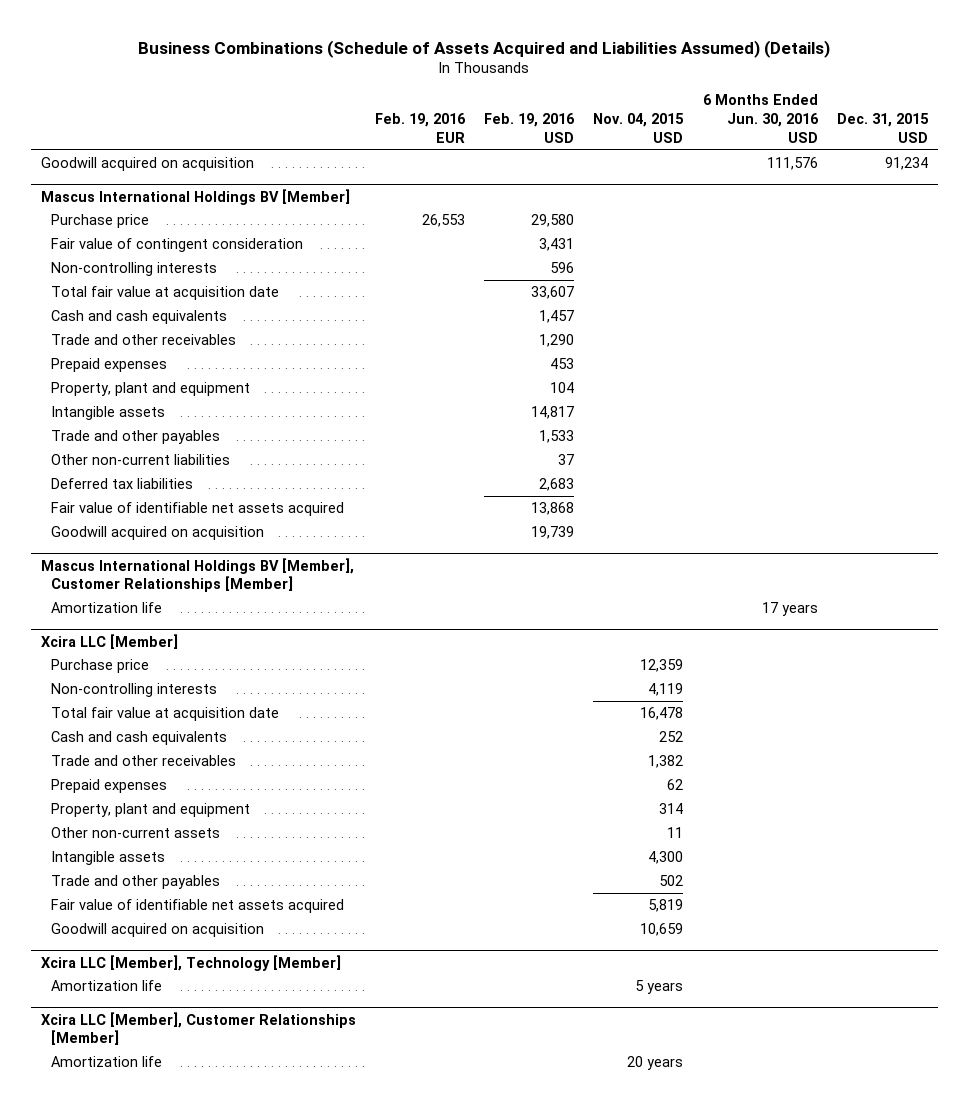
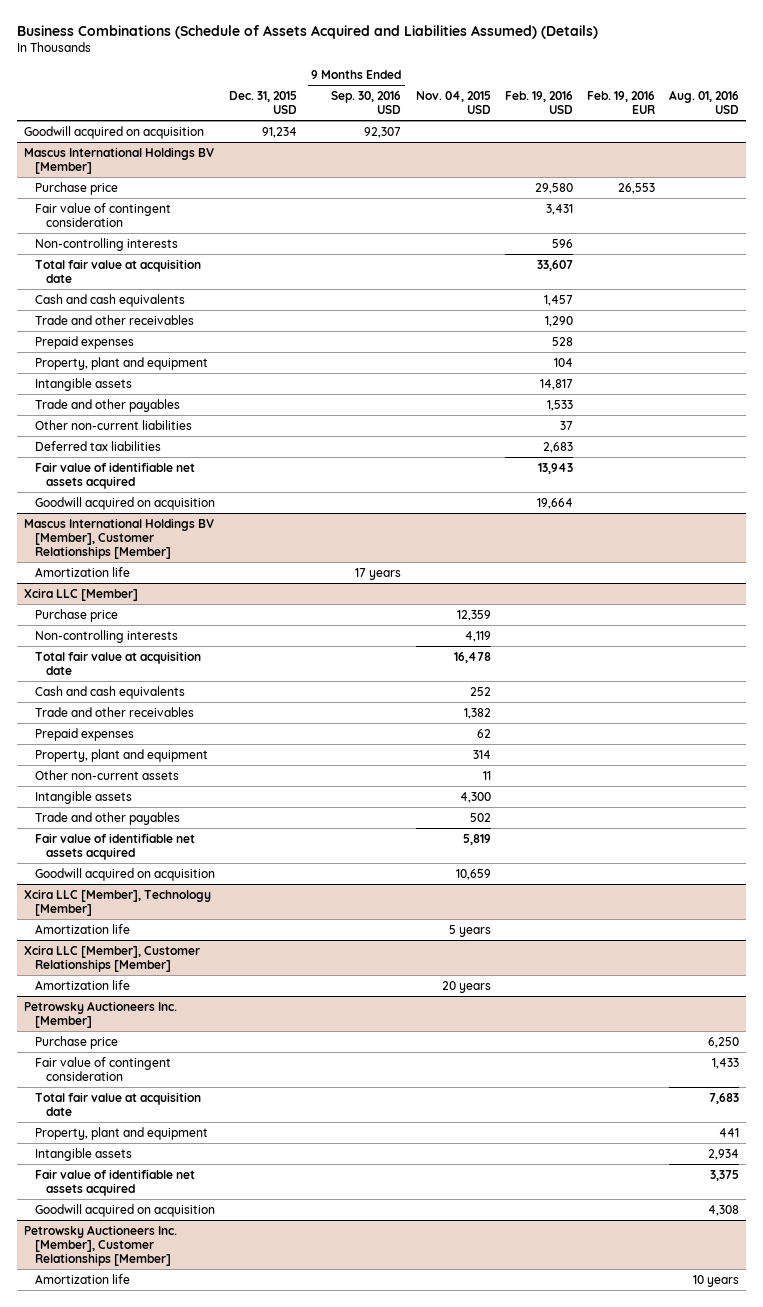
- | Feb. 19, 2016 EUR | Feb. 19, 2016 USD | Nov. 04, 2015 USD | 6 Months Ended Jun. 30, 2016 USD | Dec. 31, 2015 USD
+ | Dec. 31, 2015 USD | 9 Months Ended Sep. 30, 2016 USD | Nov. 04, 2015 USD | Feb. 19, 2016 USD | Feb. 19, 2016 EUR | Aug. 01, 2016 USD
@ Mascus International Holdings BV [Member]
- Prepaid expenses | | 453 | | |
+ Prepaid expenses | | | | 528 | |
- Fair value of identifiable net assets acquired | | 13,868 | | |
- Goodwill acquired on acquisition | | 19,739 | | |
+ Fair value of identifiable net assets acquired | | | | 13,943 | |
+ Goodwill acquired on acquisition | | | | 19,664 | |
+ Petrowsky Auctioneers Inc. [Member]
+ Purchase price | | | | | | 6,250
+ Fair value of contingent consideration | | | | | | 1,433
+ Total fair value at acquisition date | | | | | | 7,683
+ Property, plant and equipment | | | | | | 441
+ Intangible assets | | | | | | 2,934
+ Fair value of identifiable net assets acquired | | | | | | 3,375
+ Goodwill acquired on acquisition | | | | | | 4,308
+ Petrowsky Auctioneers Inc. [Member], Customer Relationships [Member]
+ Amortization life | | | | | | 10 years

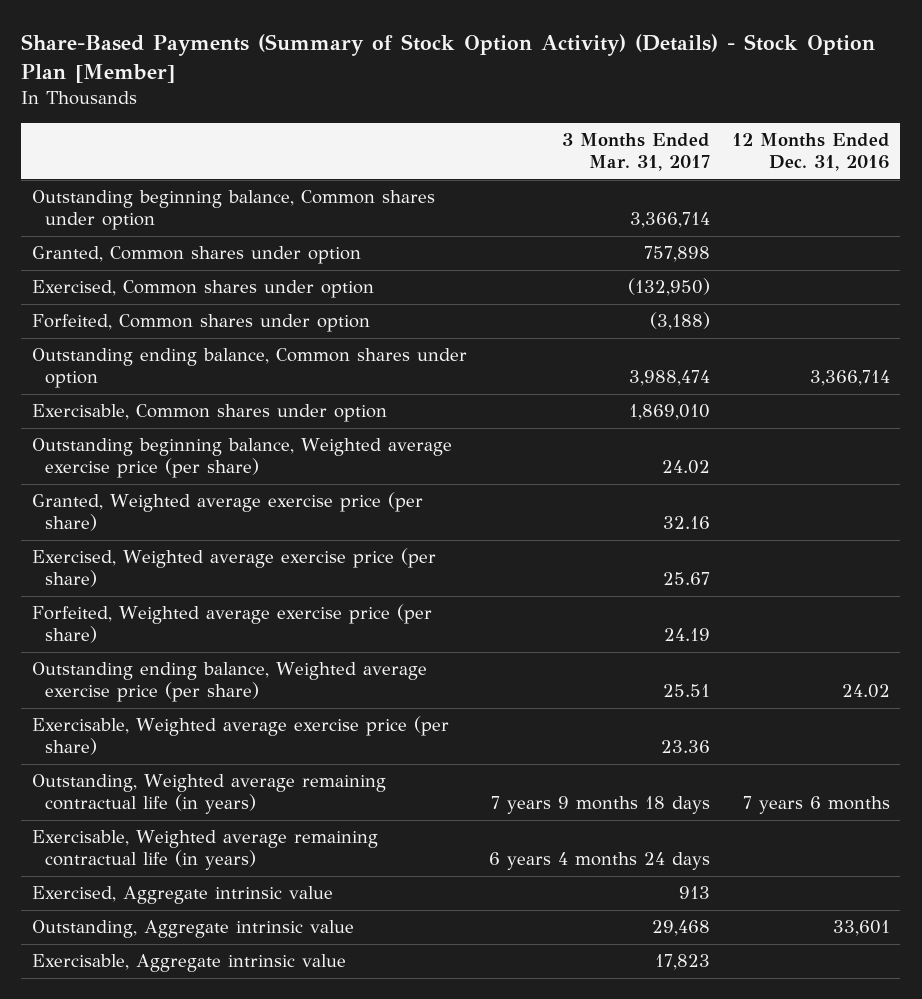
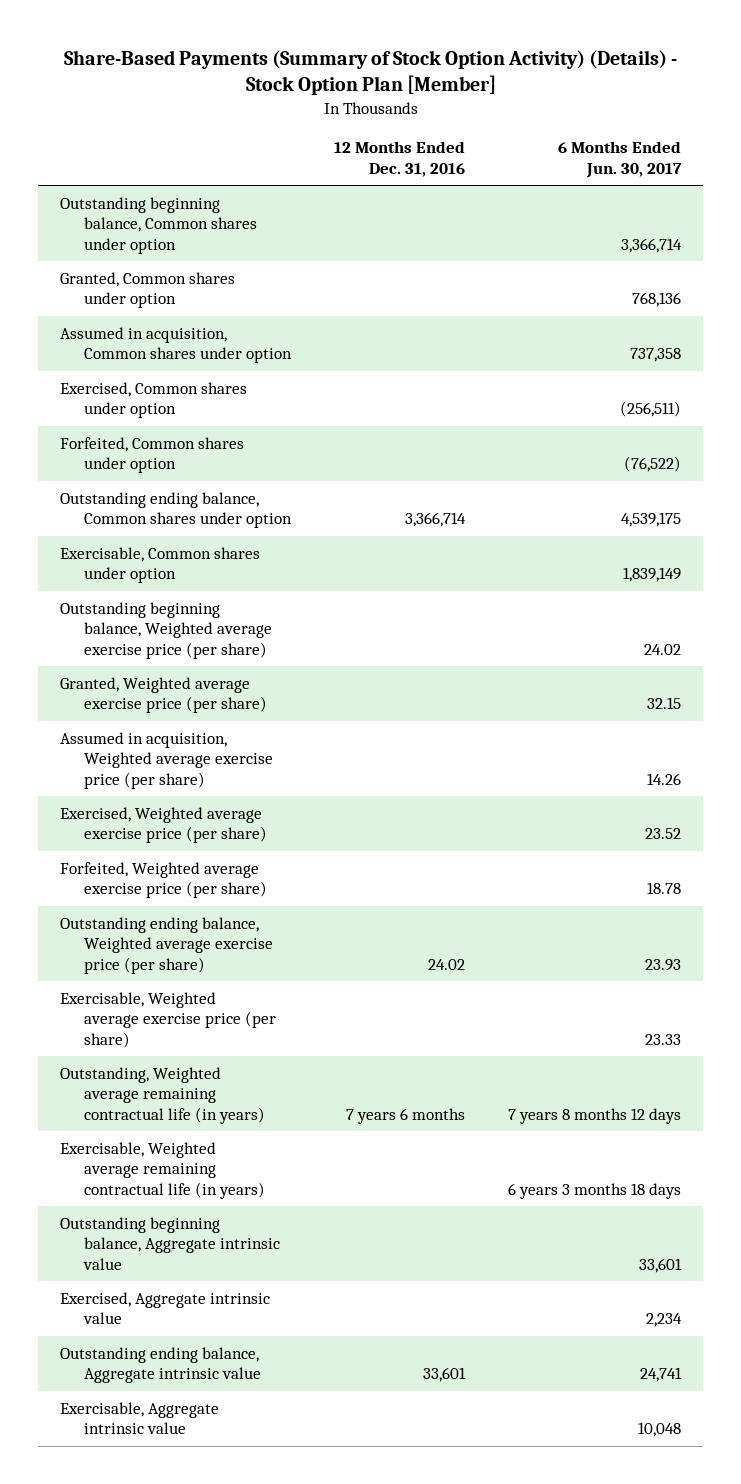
- | 3 Months Ended Mar. 31, 2017 | 12 Months Ended Dec. 31, 2016
+ | 12 Months Ended Dec. 31, 2016 | 6 Months Ended Jun. 30, 2017
+ Assumed in acquisition, Common shares under option | | 737,358
+ Assumed in acquisition, Weighted average exercise price (per share) | | 14.26
+ Outstanding beginning balance, Aggregate intrinsic value | | 33,601
- Outstanding, Aggregate intrinsic value | 29,468 | 33,601
+ Outstanding ending balance, Aggregate intrinsic value | 33,601 | 24,741

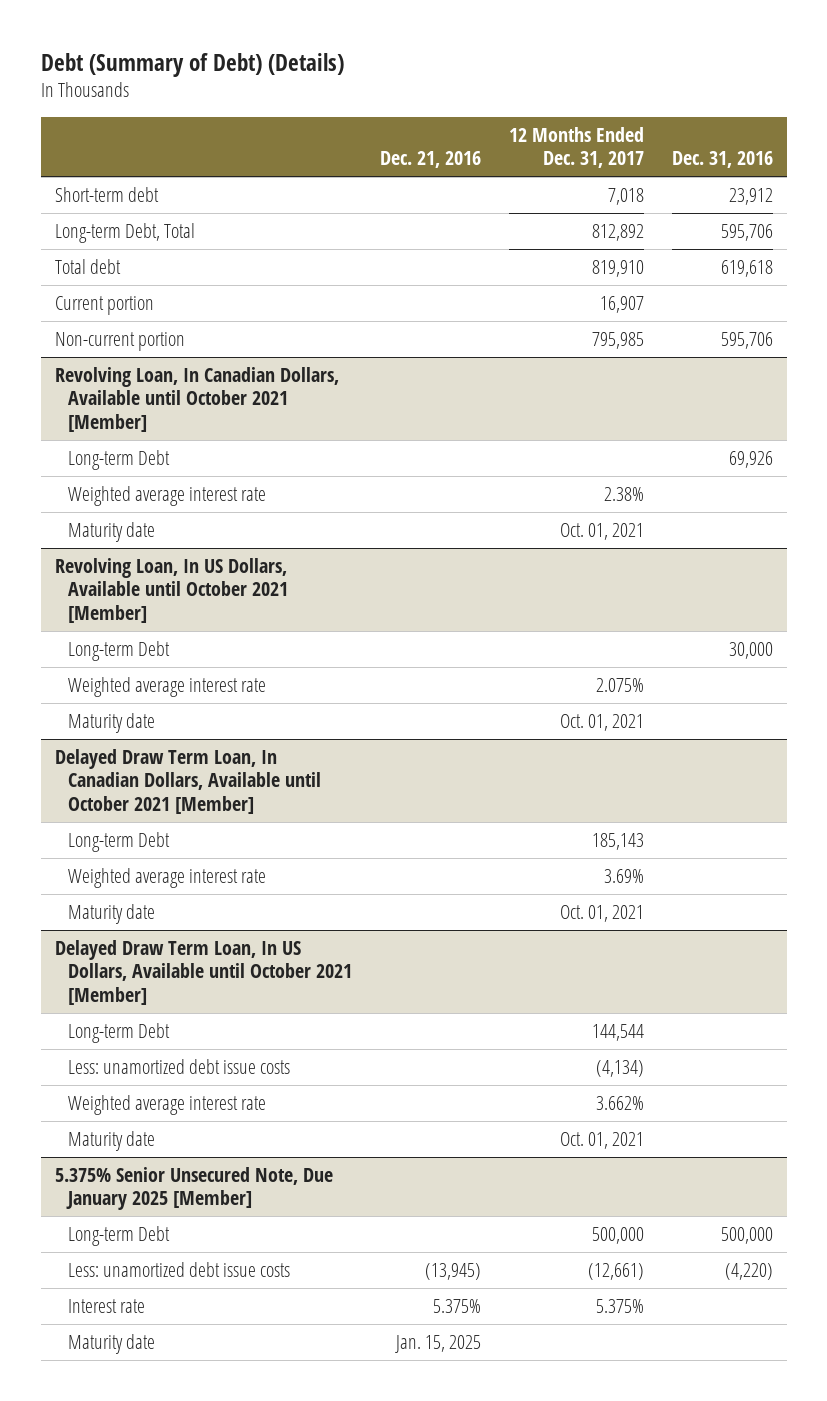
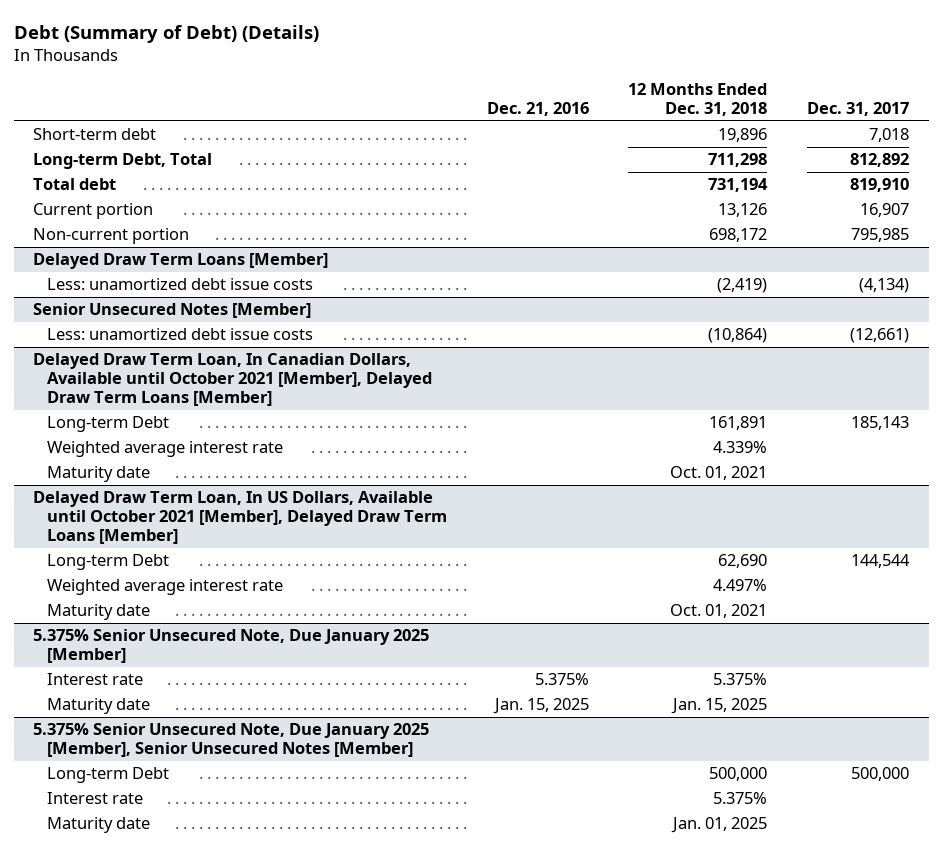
- | Dec. 21, 2016 | 12 Months Ended Dec. 31, 2017 | Dec. 31, 2016
+ | Dec. 21, 2016 | 12 Months Ended Dec. 31, 2018 | Dec. 31, 2017
- Revolving Loan, In Canadian Dollars, Available until October 2021 [Member]
- Long-term Debt | | | 69,926
- Weighted average interest rate | | 2.38% |
- Maturity date | | Oct. 01, 2021 |
- Revolving Loan, In US Dollars, Available until October 2021 [Member]
- Long-term Debt | | | 30,000
- Weighted average interest rate | | 2.075% |
- Maturity date | | Oct. 01, 2021 |
- Delayed Draw Term Loan, In Canadian Dollars, Available until October 2021 [Member]
+ Delayed Draw Term Loans [Member]
+ Less: unamortized debt issue costs | | (2,419) | (4,134)
+ Senior Unsecured Notes [Member]
+ Less: unamortized debt issue costs | | (10,864) | (12,661)
+ Delayed Draw Term Loan, In Canadian Dollars, Available until October 2021 [Member], Delayed Draw Term Loans [Member]
- Delayed Draw Term Loan, In US Dollars, Available until October 2021 [Member]
+ Delayed Draw Term Loan, In US Dollars, Available until October 2021 [Member], Delayed Draw Term Loans [Member]
- Less: unamortized debt issue costs | | (4,134) |
@ 5.375% Senior Unsecured Note, Due January 2025 [Member]
- Long-term Debt | | 500,000 | 500,000
- Less: unamortized debt issue costs | (13,945) | (12,661) | (4,220)
+ 5.375% Senior Unsecured Note, Due January 2025 [Member], Senior Unsecured Notes [Member]
+ Long-term Debt | | 500,000 | 500,000
+ Interest rate | | 5.375% |
+ Maturity date | | Jan. 01, 2025 |

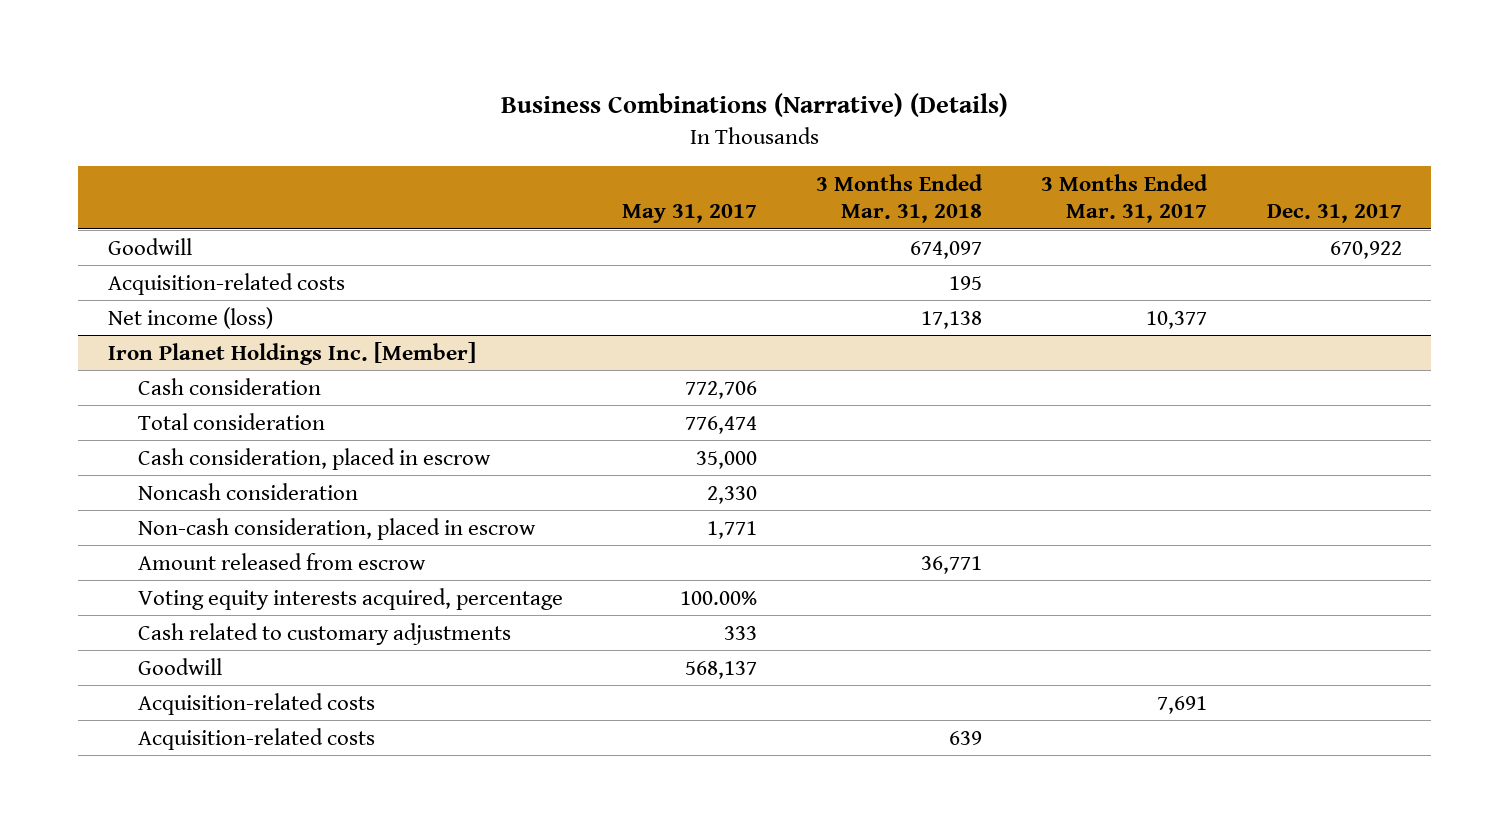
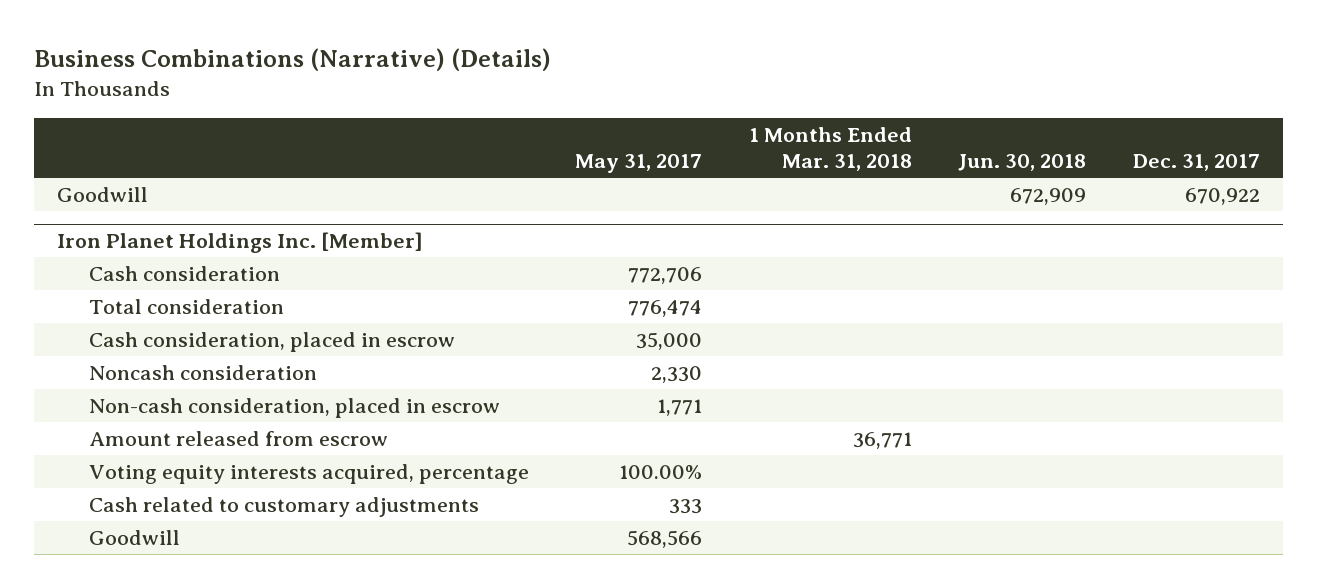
- | May 31, 2017 | 3 Months Ended Mar. 31, 2018 | 3 Months Ended Mar. 31, 2017 | Dec. 31, 2017
+ | May 31, 2017 | 1 Months Ended Mar. 31, 2018 | Jun. 30, 2018 | Dec. 31, 2017
- Acquisition-related costs | | 195 | |
- Net income (loss) | | 17,138 | 10,377 |
@ Iron Planet Holdings Inc. [Member]
- Goodwill | 568,137 | | |
- Acquisition-related costs | | | 7,691 |
- Acquisition-related costs | | 639 | |
+ Goodwill | 568,566 | | |

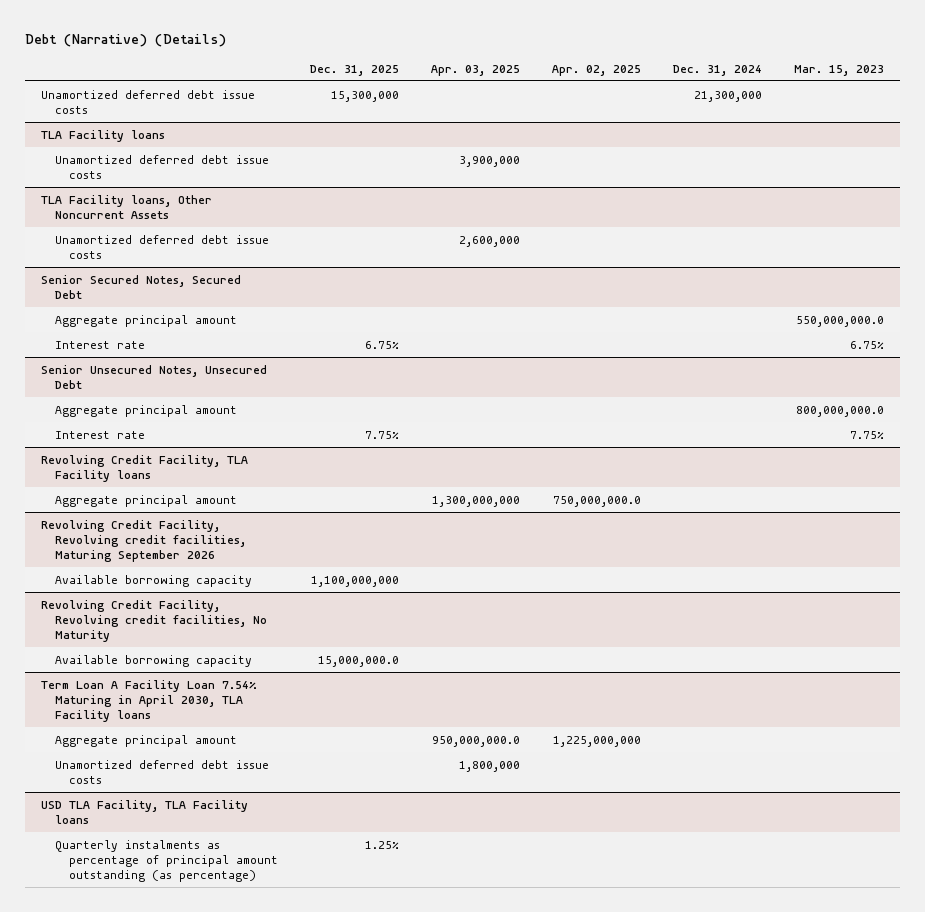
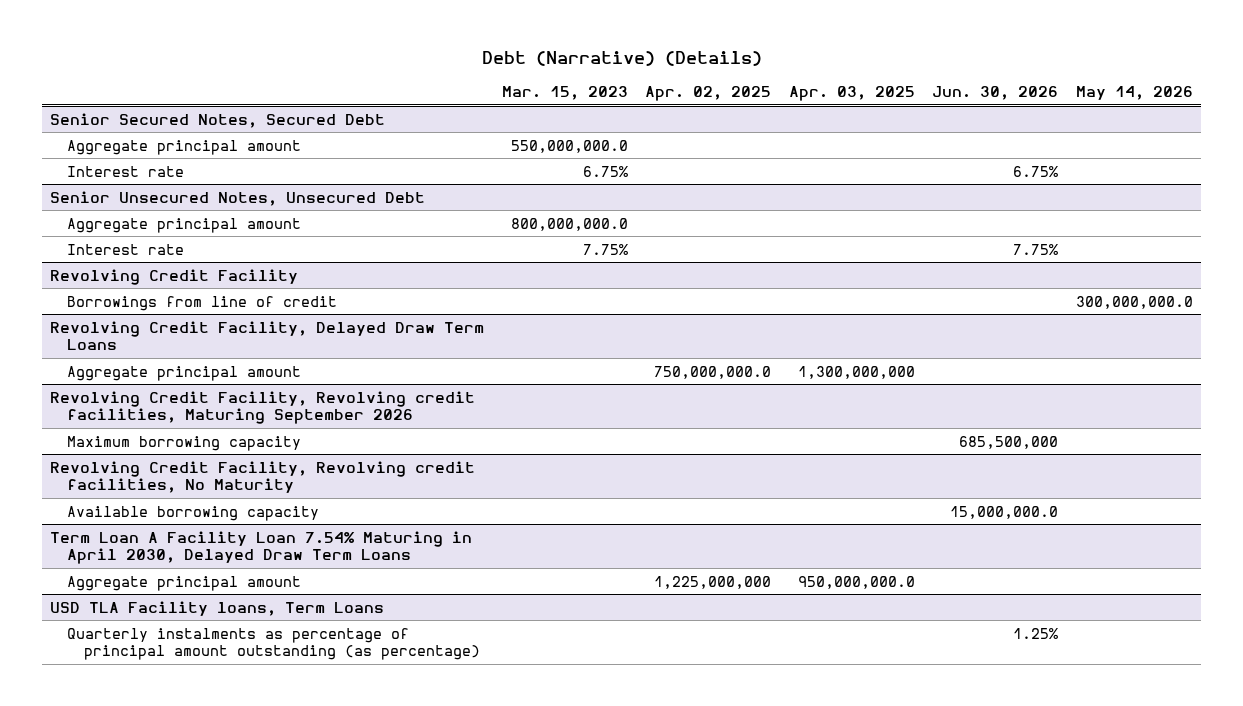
- | Dec. 31, 2025 | Apr. 03, 2025 | Apr. 02, 2025 | Dec. 31, 2024 | Mar. 15, 2023
+ | Mar. 15, 2023 | Apr. 02, 2025 | Apr. 03, 2025 | Jun. 30, 2026 | May 14, 2026
- Unamortized deferred debt issue costs | 15,300,000 | | | 21,300,000 |
- TLA Facility loans
- Unamortized deferred debt issue costs | | 3,900,000 | | |
- TLA Facility loans, Other Noncurrent Assets
- Unamortized deferred debt issue costs | | 2,600,000 | | |
- Revolving Credit Facility, TLA Facility loans
+ Revolving Credit Facility
+ Borrowings from line of credit | | | | | 300,000,000.0
+ Revolving Credit Facility, Delayed Draw Term Loans
@ Revolving Credit Facility, Revolving credit facilities, Maturing September 2026
- Available borrowing capacity | 1,100,000,000 | | | |
+ Maximum borrowing capacity | | | | 685,500,000 |
- Term Loan A Facility Loan 7.54% Maturing in April 2030, TLA Facility loans
+ Term Loan A Facility Loan 7.54% Maturing in April 2030, Delayed Draw Term Loans
- Unamortized deferred debt issue costs | | 1,800,000 | | |
- USD TLA Facility, TLA Facility loans
+ USD TLA Facility loans, Term Loans

